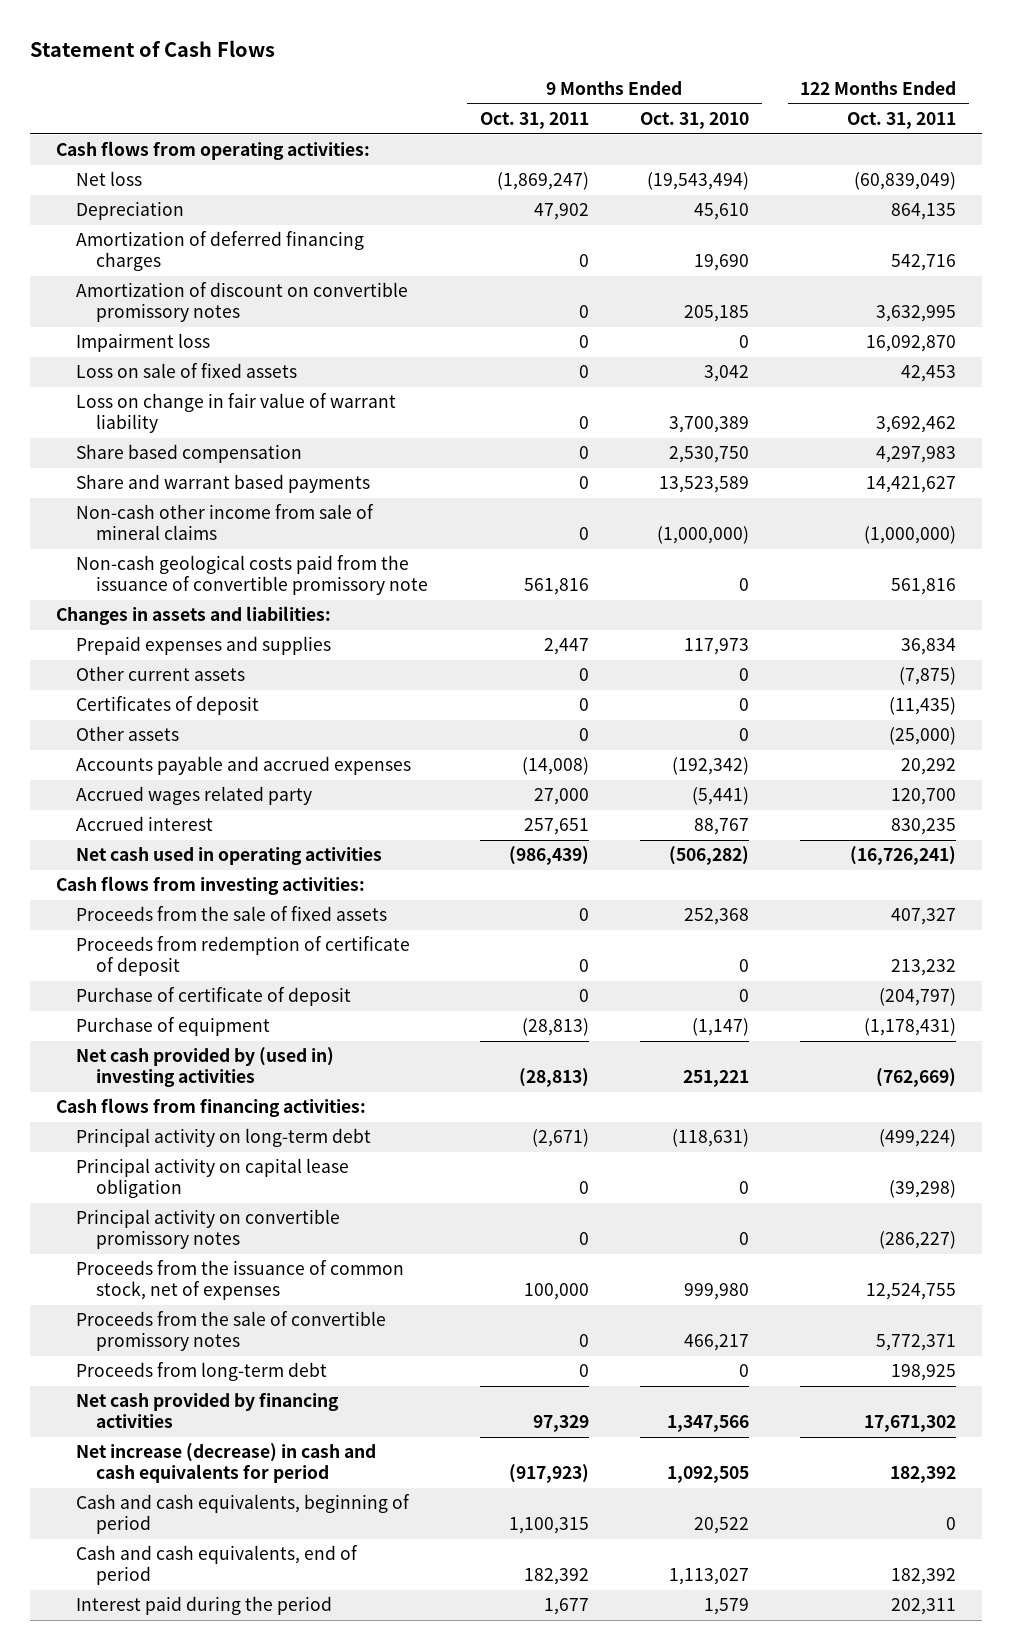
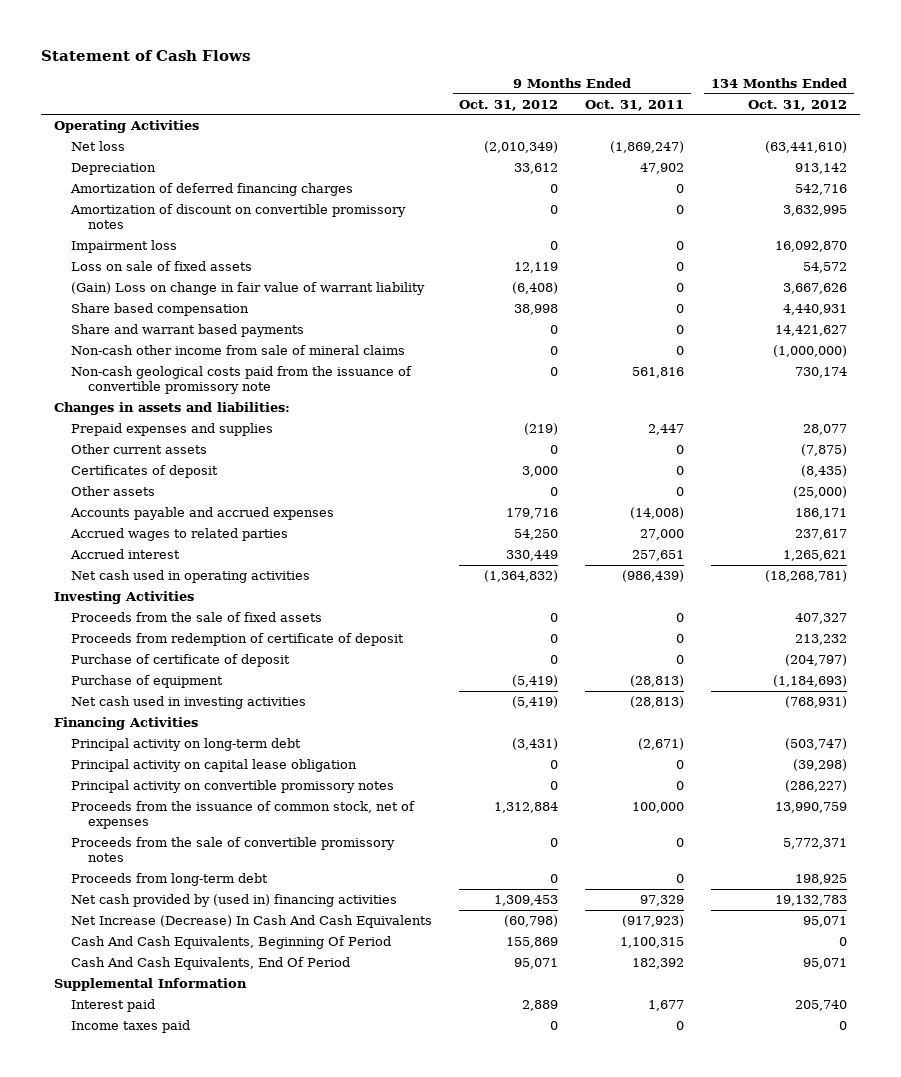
- | 9 Months Ended Oct. 31, 2011 | 9 Months Ended Oct. 31, 2010 | 122 Months Ended Oct. 31, 2011
+ | 9 Months Ended Oct. 31, 2012 | 9 Months Ended Oct. 31, 2011 | 134 Months Ended Oct. 31, 2012
- Cash flows from operating activities:
+ Operating Activities
- Loss on change in fair value of warrant liability | 0 | 3,700,389 | 3,692,462
+ (Gain) Loss on change in fair value of warrant liability | (6,408) | 0 | 3,667,626
- Accrued wages related party | 27,000 | (5,441) | 120,700
+ Accrued wages to related parties | 54,250 | 27,000 | 237,617
- Cash flows from investing activities:
+ Investing Activities
- Net cash provided by (used in) investing activities | (28,813) | 251,221 | (762,669)
- Cash flows from financing activities:
+ Net cash used in investing activities | (5,419) | (28,813) | (768,931)
+ Financing Activities
- Net cash provided by financing activities | 97,329 | 1,347,566 | 17,671,302
- Net increase (decrease) in cash and cash equivalents for period | (917,923) | 1,092,505 | 182,392
- Cash and cash equivalents, beginning of period | 1,100,315 | 20,522 | 0
- Cash and cash equivalents, end of period | 182,392 | 1,113,027 | 182,392
- Interest paid during the period | 1,677 | 1,579 | 202,311
+ Net cash provided by (used in) financing activities | 1,309,453 | 97,329 | 19,132,783
+ Net Increase (Decrease) In Cash And Cash Equivalents | (60,798) | (917,923) | 95,071
+ Cash And Cash Equivalents, Beginning Of Period | 155,869 | 1,100,315 | 0
+ Cash And Cash Equivalents, End Of Period | 95,071 | 182,392 | 95,071
+ Supplemental Information
+ Interest paid | 2,889 | 1,677 | 205,740
+ Income taxes paid | 0 | 0 | 0

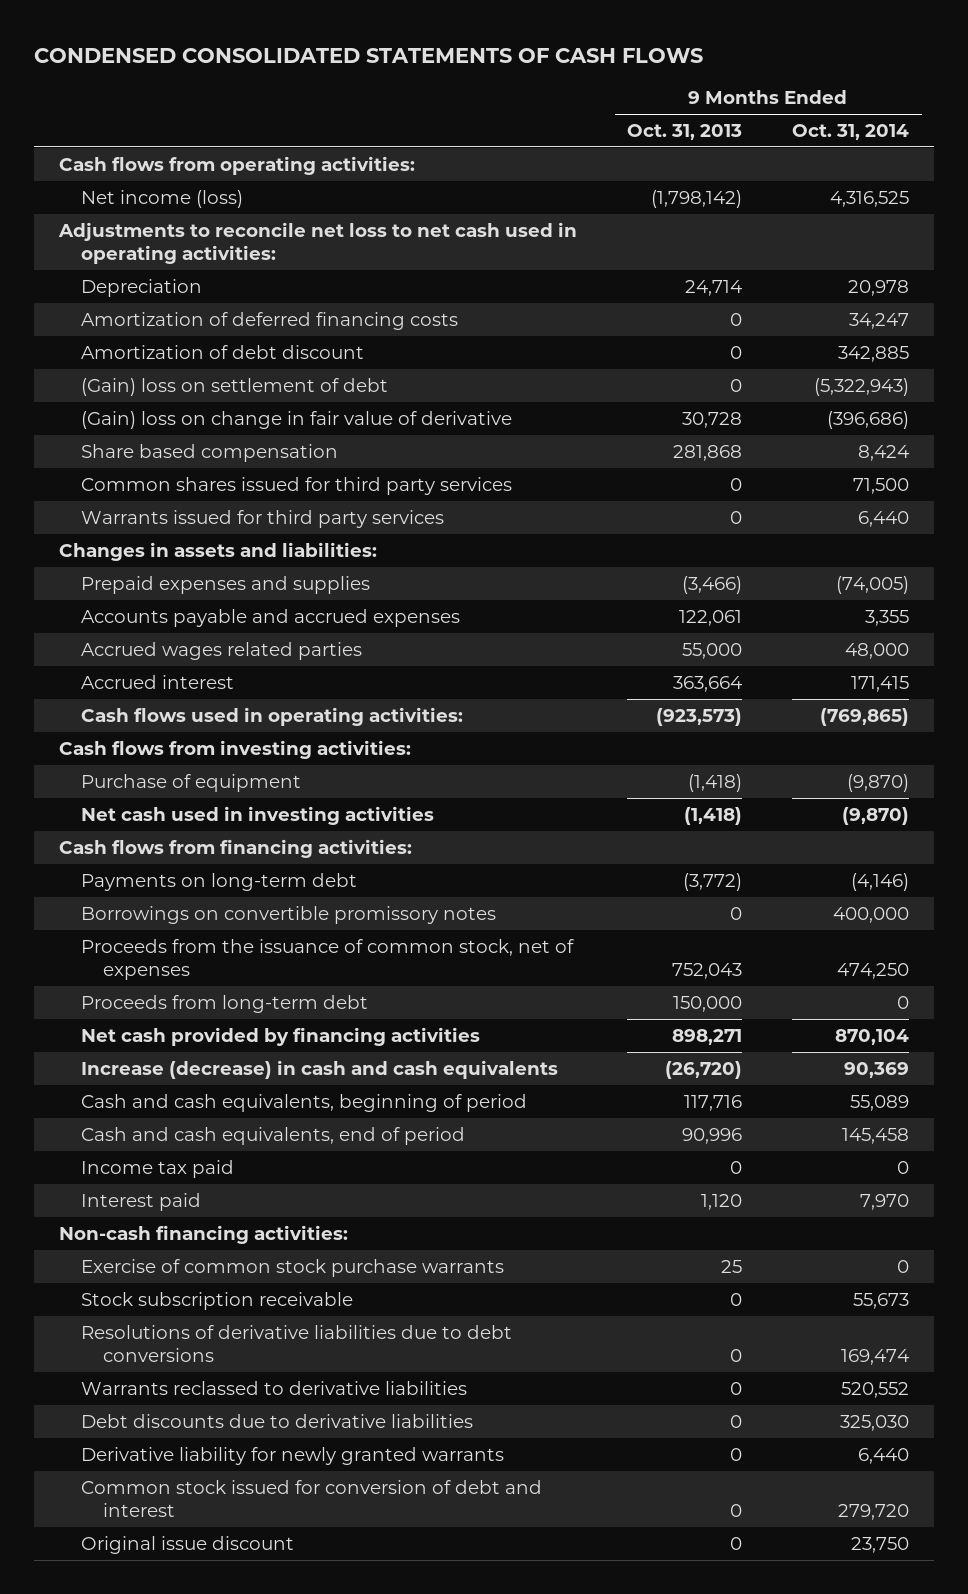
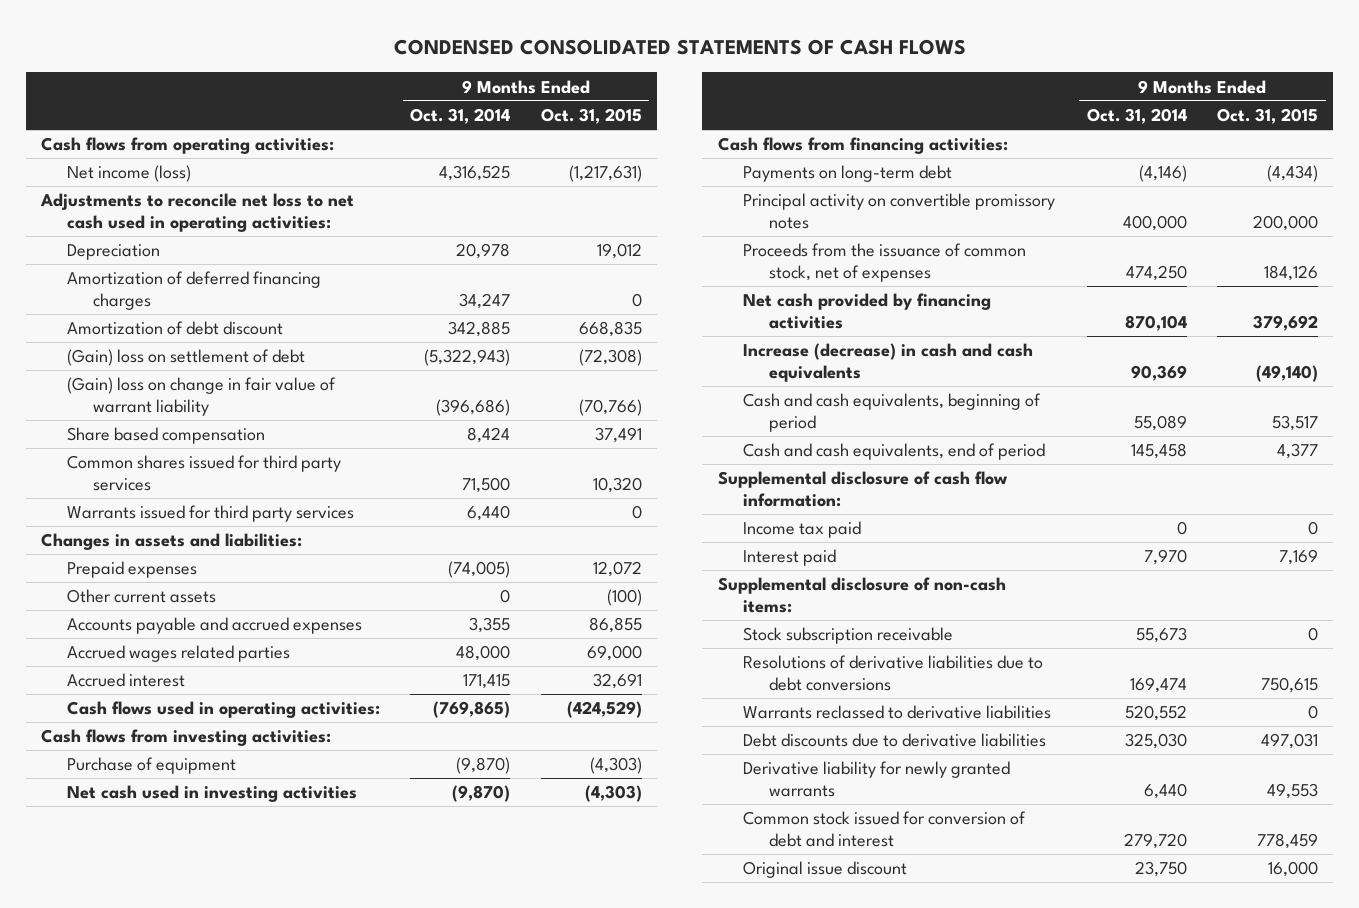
- | 9 Months Ended Oct. 31, 2013 | 9 Months Ended Oct. 31, 2014
+ | 9 Months Ended Oct. 31, 2014 | 9 Months Ended Oct. 31, 2015
- Amortization of deferred financing costs | 0 | 34,247
+ Amortization of deferred financing charges | 34,247 | 0
- (Gain) loss on change in fair value of derivative | 30,728 | (396,686)
+ (Gain) loss on change in fair value of warrant liability | (396,686) | (70,766)
- Prepaid expenses and supplies | (3,466) | (74,005)
+ Prepaid expenses | (74,005) | 12,072
+ Other current assets | 0 | (100)
- Borrowings on convertible promissory notes | 0 | 400,000
+ Principal activity on convertible promissory notes | 400,000 | 200,000
- Proceeds from long-term debt | 150,000 | 0
+ Supplemental disclosure of cash flow information:
- Non-cash financing activities:
- Exercise of common stock purchase warrants | 25 | 0
+ Supplemental disclosure of non-cash items:

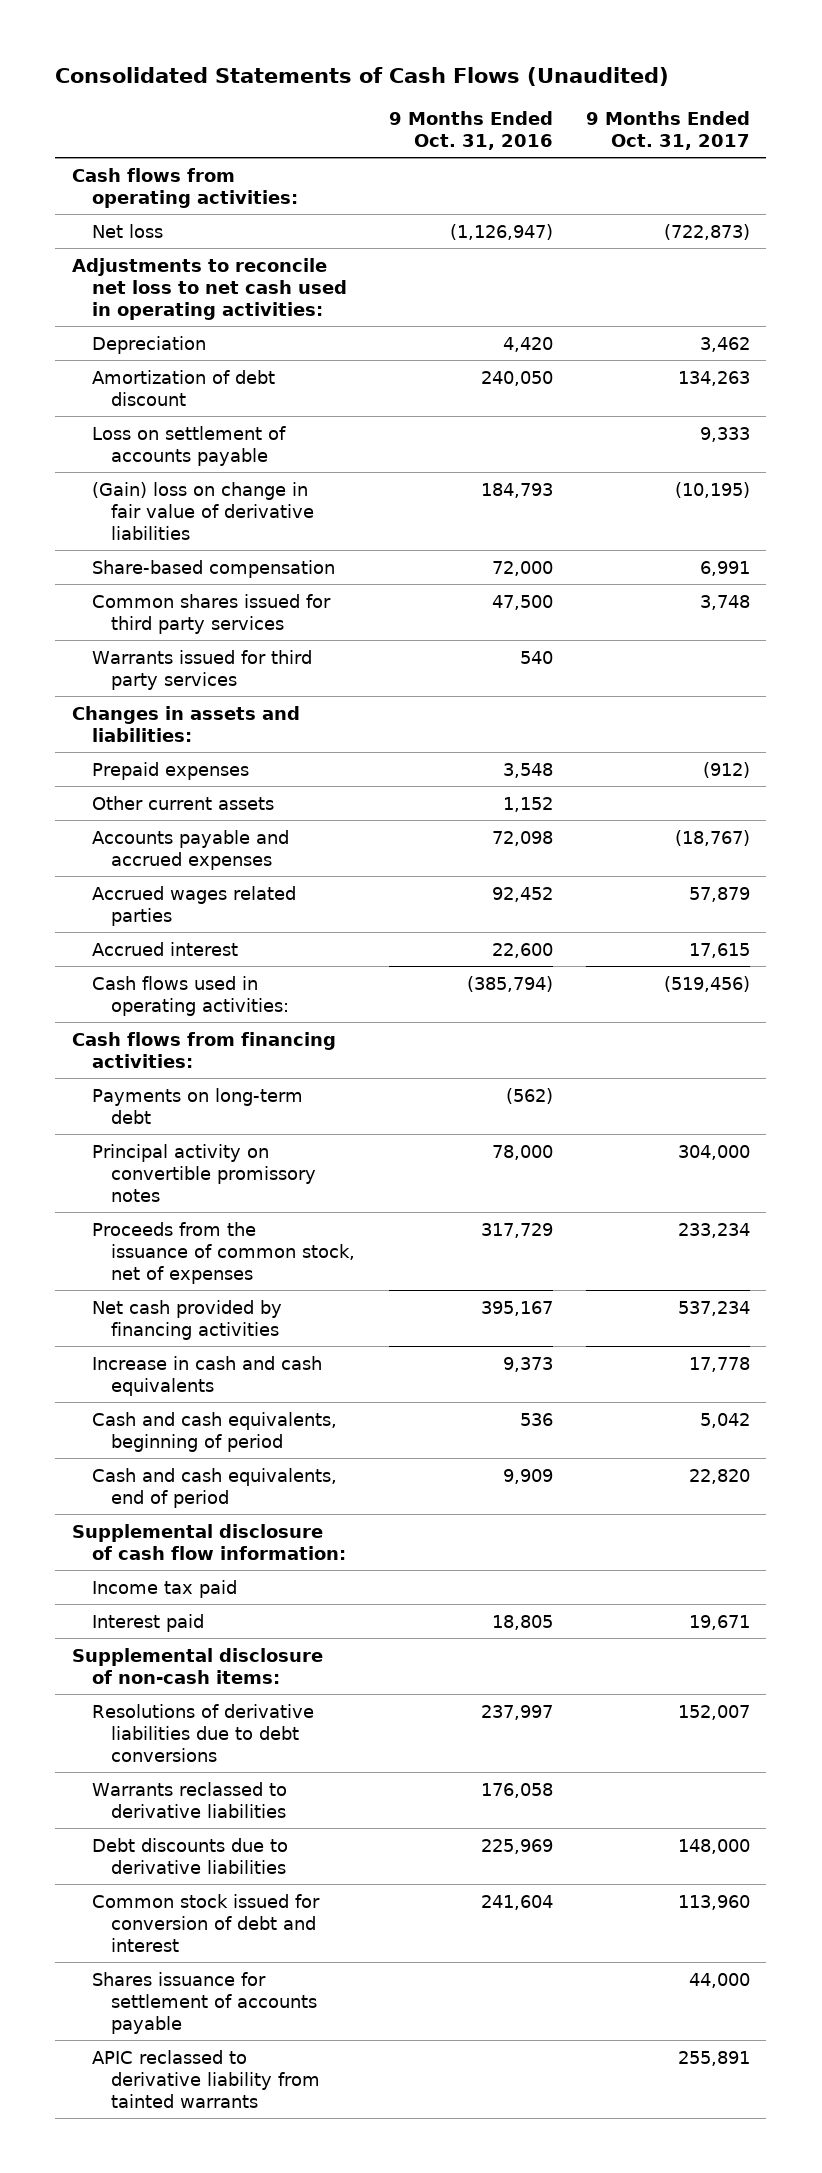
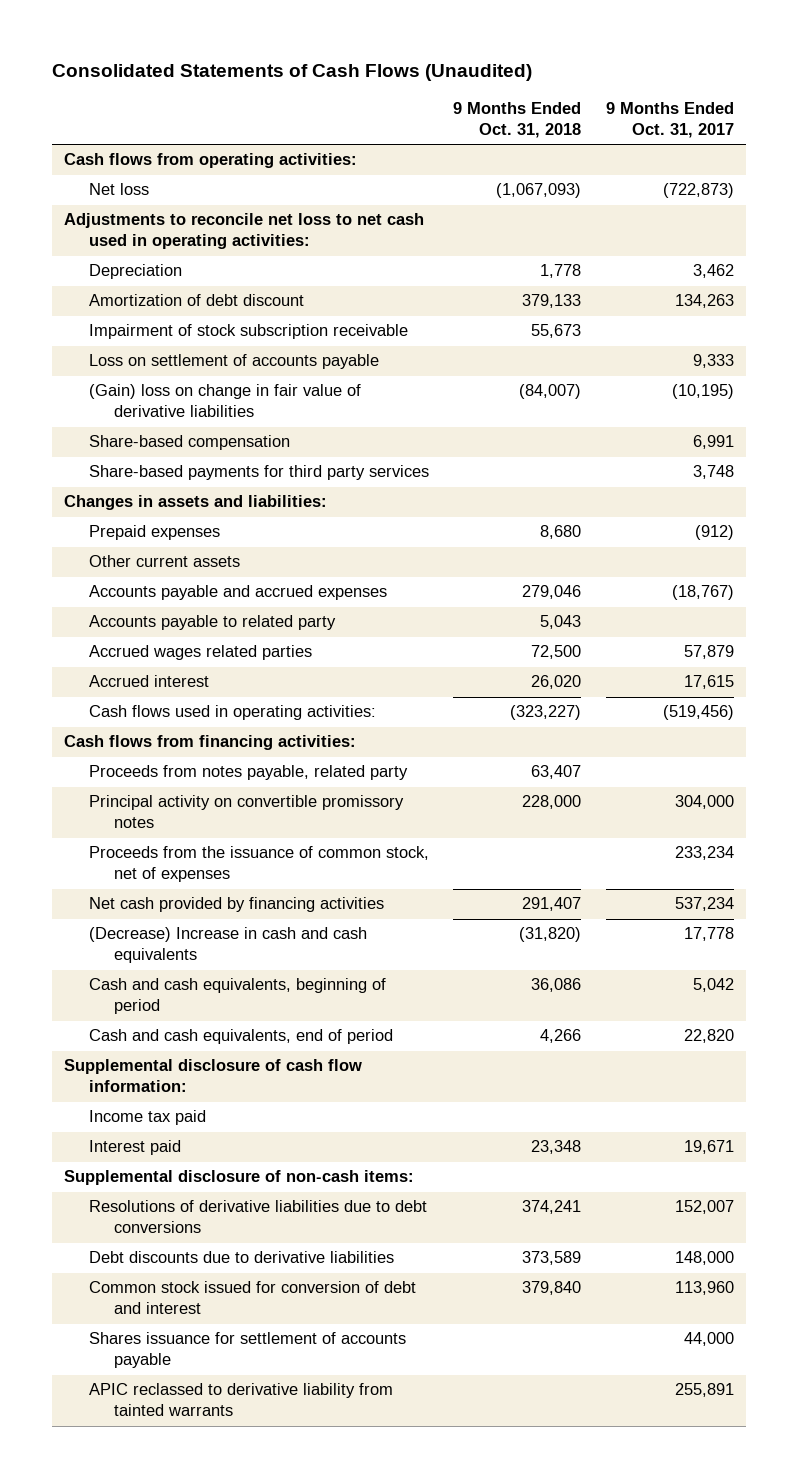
- | 9 Months Ended Oct. 31, 2016 | 9 Months Ended Oct. 31, 2017
+ | 9 Months Ended Oct. 31, 2018 | 9 Months Ended Oct. 31, 2017
+ Impairment of stock subscription receivable | 55,673 |
- Common shares issued for third party services | 47,500 | 3,748
- Warrants issued for third party services | 540 |
+ Share-based payments for third party services | | 3,748
+ Accounts payable to related party | 5,043 |
- Payments on long-term debt | (562) |
+ Proceeds from notes payable, related party | 63,407 |
- Increase in cash and cash equivalents | 9,373 | 17,778
+ (Decrease) Increase in cash and cash equivalents | (31,820) | 17,778
- Warrants reclassed to derivative liabilities | 176,058 |

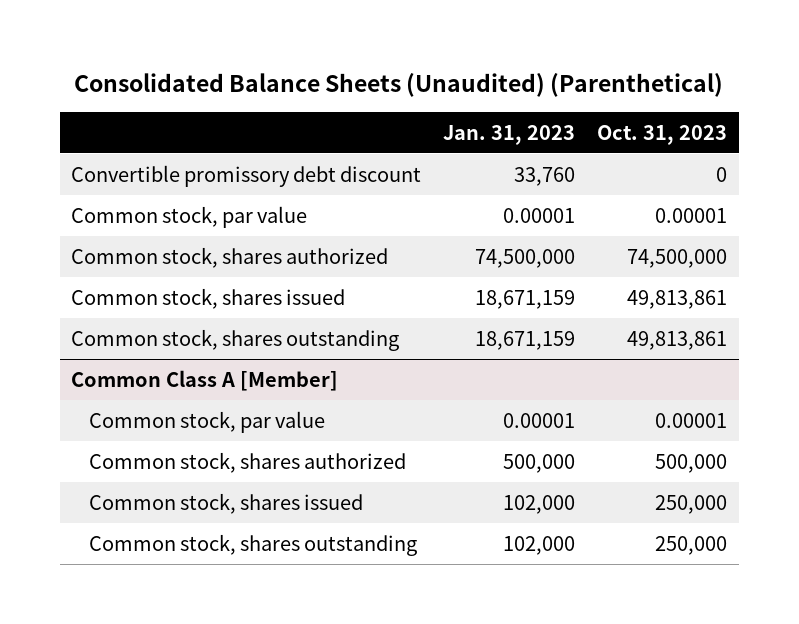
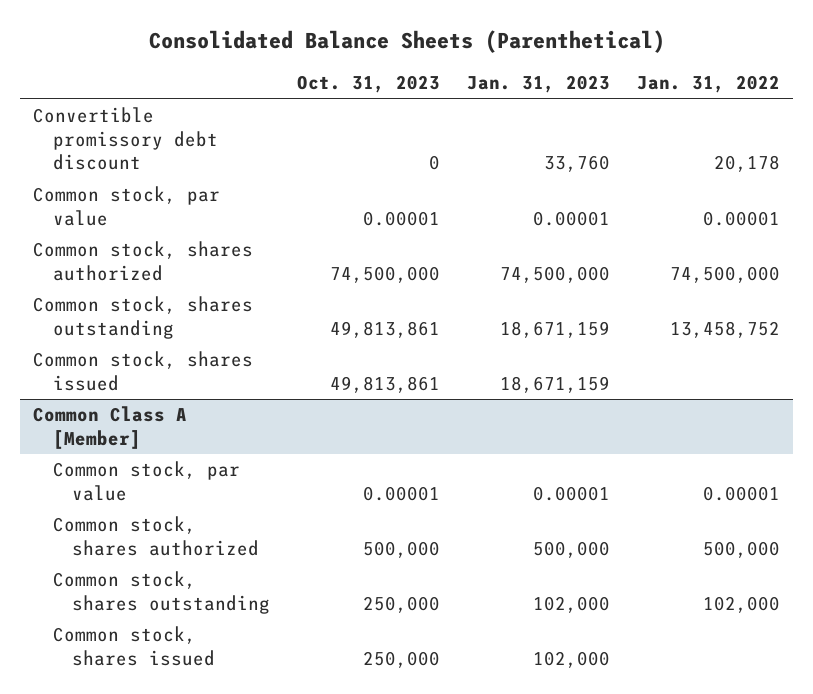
- Consolidated Balance Sheets (Unaudited) (Parenthetical)
+ Consolidated Balance Sheets (Parenthetical)
- | Jan. 31, 2023 | Oct. 31, 2023
+ | Oct. 31, 2023 | Jan. 31, 2023 | Jan. 31, 2022
moved down: Common stock, shares issued | 49,813,861 | 18,671,159 |
@ Common Class A [Member]
moved down: Common stock, shares issued | 250,000 | 102,000 |

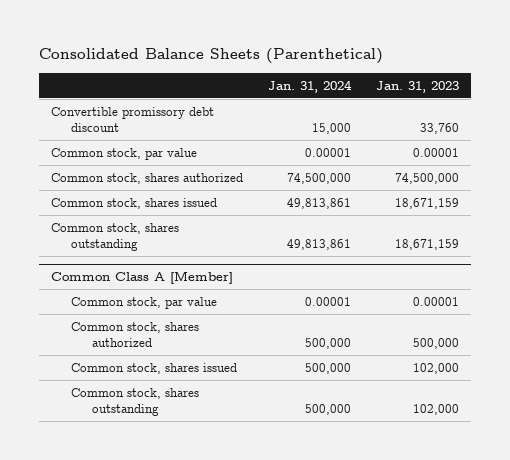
- | Oct. 31, 2023 | Jan. 31, 2023 | Jan. 31, 2022
+ | Jan. 31, 2024 | Jan. 31, 2023
moved down: Common stock, shares outstanding | 49,813,861 | 18,671,159
@ Common Class A [Member]
moved down: Common stock, shares outstanding | 500,000 | 102,000

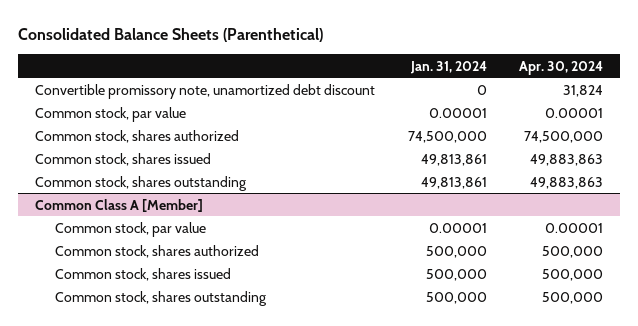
- | Jan. 31, 2024 | Jan. 31, 2023
+ | Jan. 31, 2024 | Apr. 30, 2024
- Convertible promissory debt discount | 15,000 | 33,760
+ Convertible promissory note, unamortized debt discount | 0 | 31,824

